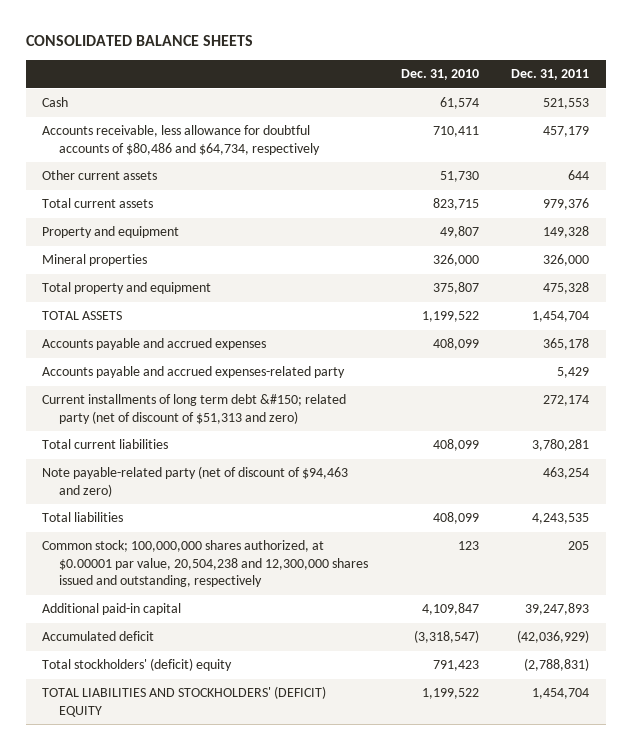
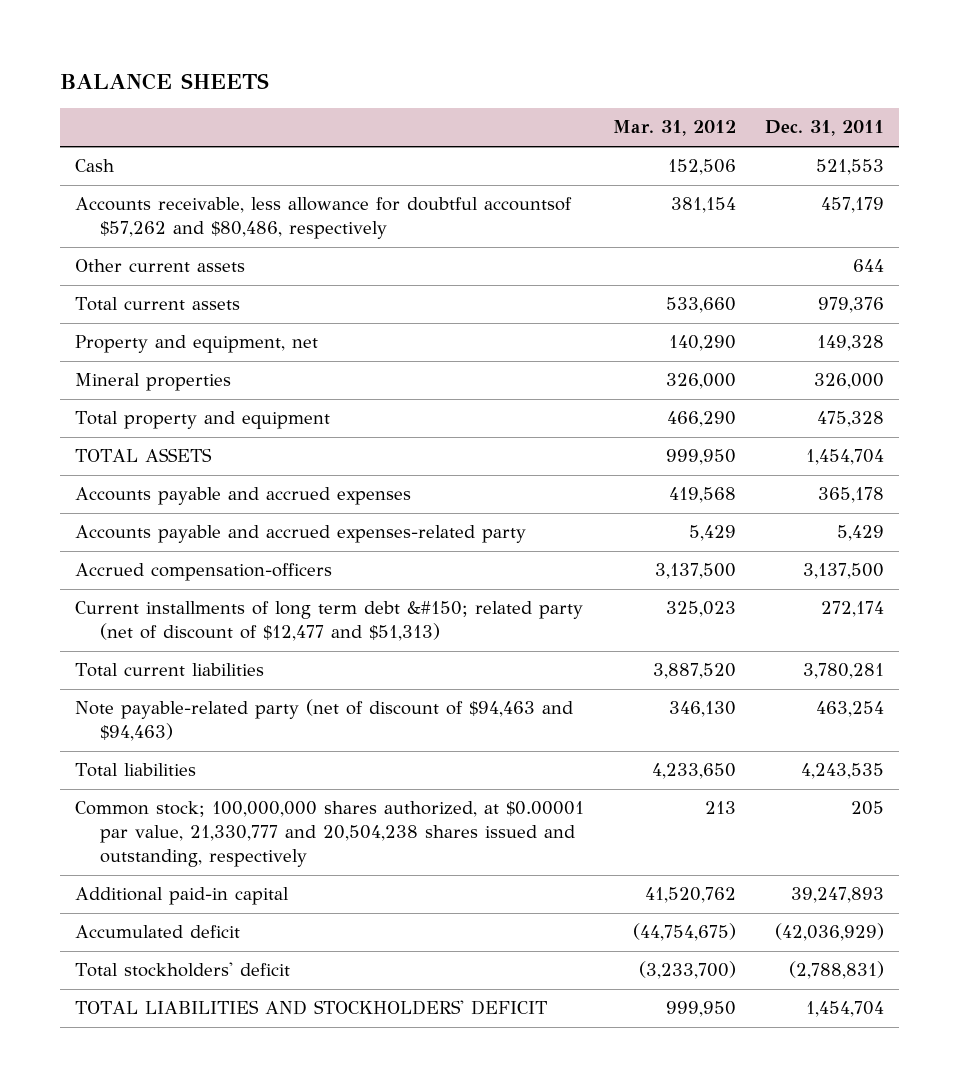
- CONSOLIDATED BALANCE SHEETS
+ BALANCE SHEETS
- | Dec. 31, 2010 | Dec. 31, 2011
+ | Mar. 31, 2012 | Dec. 31, 2011
- Accounts receivable, less allowance for doubtful accounts of $80,486 and $64,734, respectively | 710,411 | 457,179
+ Accounts receivable, less allowance for doubtful accountsof $57,262 and $80,486, respectively | 381,154 | 457,179
- Property and equipment | 49,807 | 149,328
+ Property and equipment, net | 140,290 | 149,328
- Current installments of long term debt &#150; related party (net of discount of $51,313 and zero) | | 272,174
+ Accrued compensation-officers | 3,137,500 | 3,137,500
+ Current installments of long term debt &#150; related party (net of discount of $12,477 and $51,313) | 325,023 | 272,174
- Note payable-related party (net of discount of $94,463 and zero) | | 463,254
+ Note payable-related party (net of discount of $94,463 and $94,463) | 346,130 | 463,254
- Common stock; 100,000,000 shares authorized, at $0.00001 par value, 20,504,238 and 12,300,000 shares issued and outstanding, respectively | 123 | 205
+ Common stock; 100,000,000 shares authorized, at $0.00001 par value, 21,330,777 and 20,504,238 shares issued and outstanding, respectively | 213 | 205
- Total stockholders' (deficit) equity | 791,423 | (2,788,831)
- TOTAL LIABILITIES AND STOCKHOLDERS' (DEFICIT) EQUITY | 1,199,522 | 1,454,704
+ Total stockholders' deficit | (3,233,700) | (2,788,831)
+ TOTAL LIABILITIES AND STOCKHOLDERS' DEFICIT | 999,950 | 1,454,704

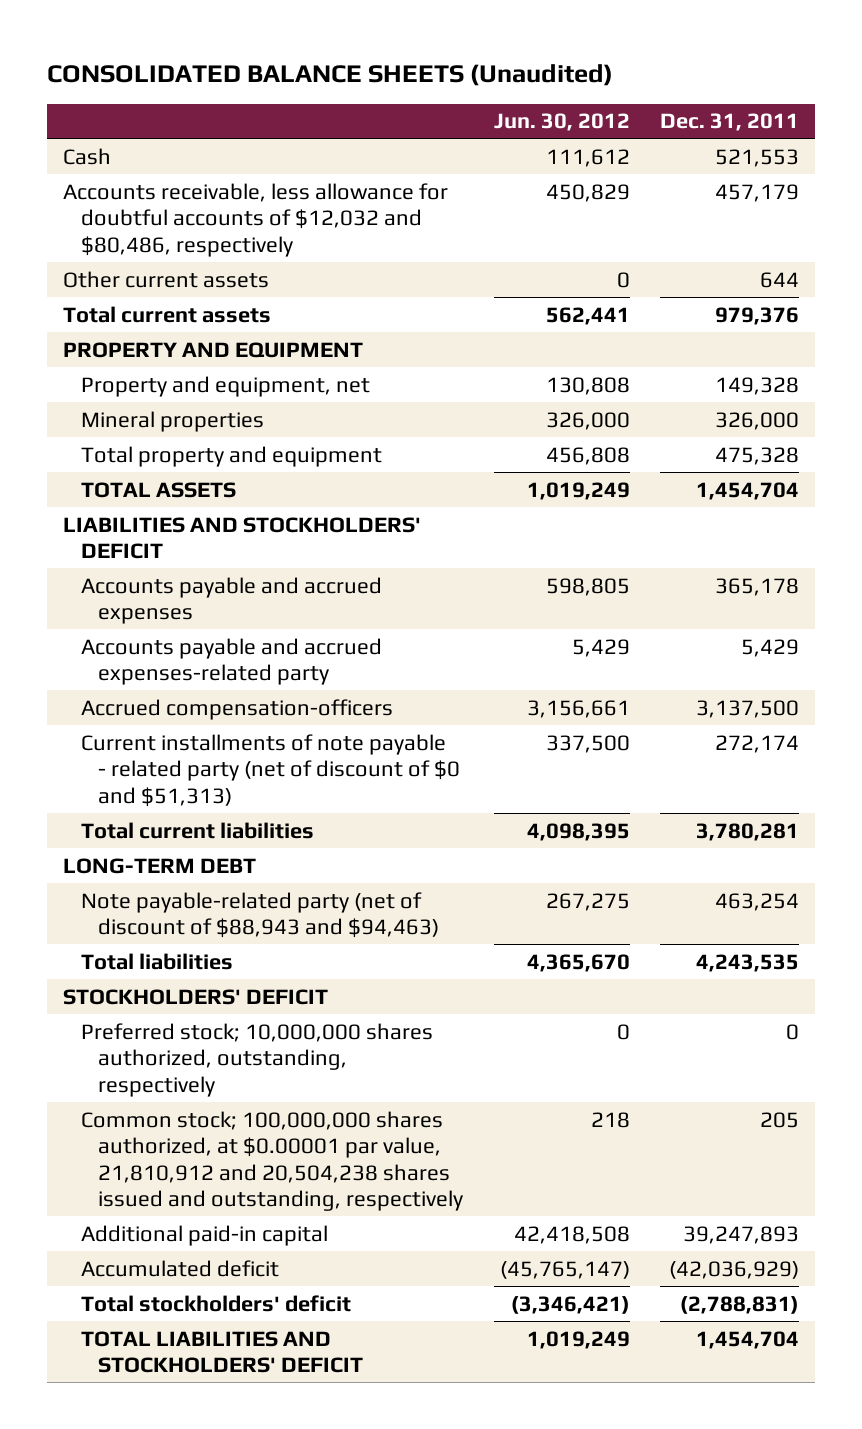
- BALANCE SHEETS
+ CONSOLIDATED BALANCE SHEETS (Unaudited)
- | Mar. 31, 2012 | Dec. 31, 2011
+ | Jun. 30, 2012 | Dec. 31, 2011
- Accounts receivable, less allowance for doubtful accountsof $57,262 and $80,486, respectively | 381,154 | 457,179
+ Accounts receivable, less allowance for doubtful accounts of $12,032 and $80,486, respectively | 450,829 | 457,179
+ PROPERTY AND EQUIPMENT
+ LIABILITIES AND STOCKHOLDERS' DEFICIT
- Current installments of long term debt &#150; related party (net of discount of $12,477 and $51,313) | 325,023 | 272,174
+ Current installments of note payable - related party (net of discount of $0 and $51,313) | 337,500 | 272,174
- Note payable-related party (net of discount of $94,463 and $94,463) | 346,130 | 463,254
+ LONG-TERM DEBT
+ Note payable-related party (net of discount of $88,943 and $94,463) | 267,275 | 463,254
- Common stock; 100,000,000 shares authorized, at $0.00001 par value, 21,330,777 and 20,504,238 shares issued and outstanding, respectively | 213 | 205
+ STOCKHOLDERS' DEFICIT
+ Preferred stock; 10,000,000 shares authorized, outstanding, respectively | 0 | 0
+ Common stock; 100,000,000 shares authorized, at $0.00001 par value, 21,810,912 and 20,504,238 shares issued and outstanding, respectively | 218 | 205

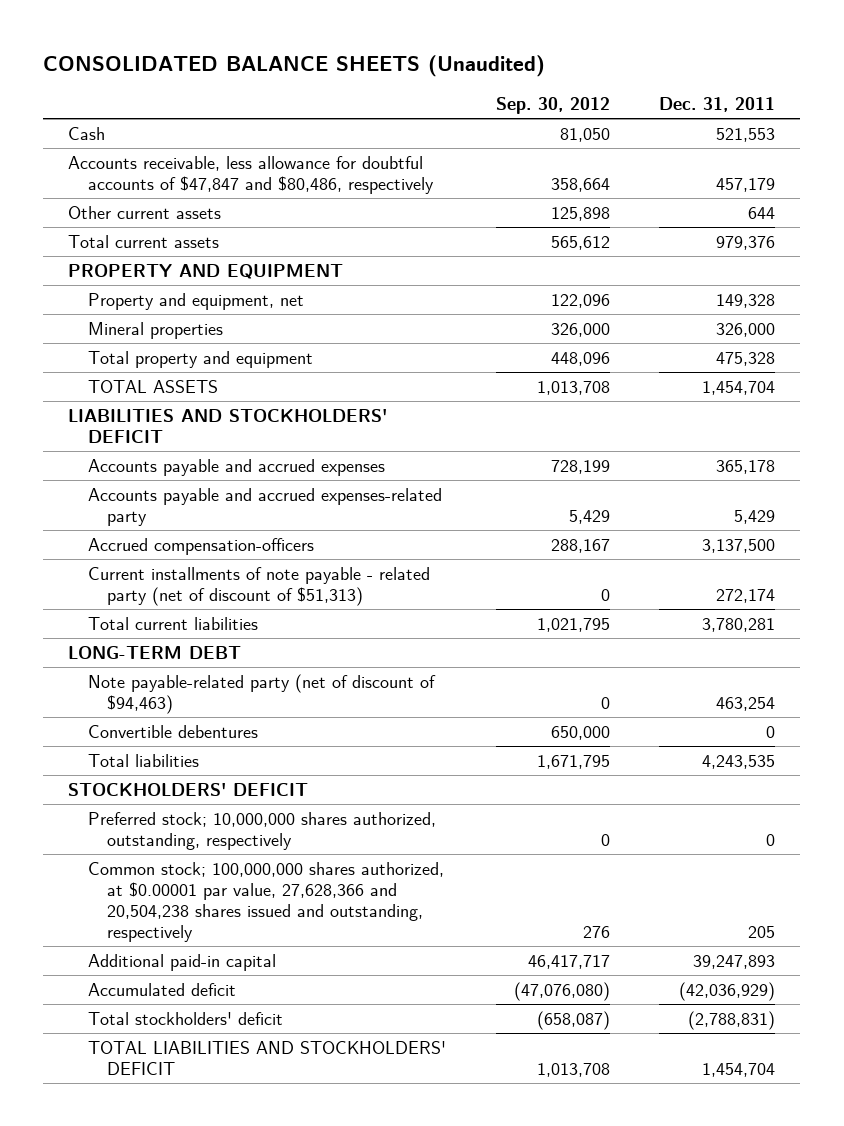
- | Jun. 30, 2012 | Dec. 31, 2011
+ | Sep. 30, 2012 | Dec. 31, 2011
- Accounts receivable, less allowance for doubtful accounts of $12,032 and $80,486, respectively | 450,829 | 457,179
+ Accounts receivable, less allowance for doubtful accounts of $47,847 and $80,486, respectively | 358,664 | 457,179
- Current installments of note payable - related party (net of discount of $0 and $51,313) | 337,500 | 272,174
+ Current installments of note payable - related party (net of discount of $51,313) | 0 | 272,174
- Note payable-related party (net of discount of $88,943 and $94,463) | 267,275 | 463,254
+ Note payable-related party (net of discount of $94,463) | 0 | 463,254
+ Convertible debentures | 650,000 | 0
- Common stock; 100,000,000 shares authorized, at $0.00001 par value, 21,810,912 and 20,504,238 shares issued and outstanding, respectively | 218 | 205
+ Common stock; 100,000,000 shares authorized, at $0.00001 par value, 27,628,366 and 20,504,238 shares issued and outstanding, respectively | 276 | 205

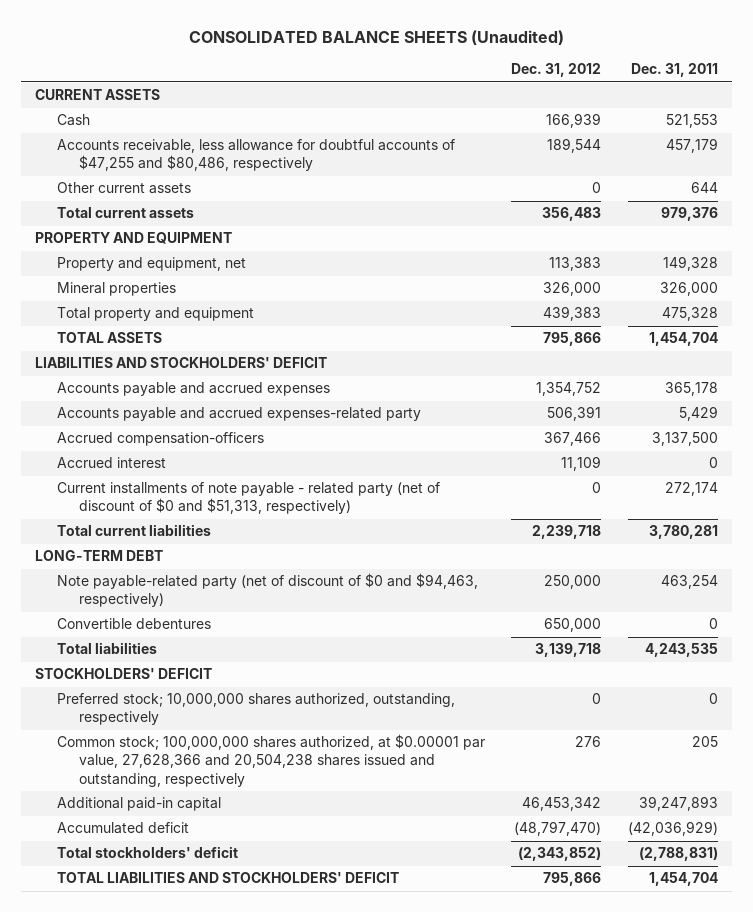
- | Sep. 30, 2012 | Dec. 31, 2011
+ | Dec. 31, 2012 | Dec. 31, 2011
+ CURRENT ASSETS
- Accounts receivable, less allowance for doubtful accounts of $47,847 and $80,486, respectively | 358,664 | 457,179
+ Accounts receivable, less allowance for doubtful accounts of $47,255 and $80,486, respectively | 189,544 | 457,179
- Current installments of note payable - related party (net of discount of $51,313) | 0 | 272,174
+ Accrued interest | 11,109 | 0
+ Current installments of note payable - related party (net of discount of $0 and $51,313, respectively) | 0 | 272,174
- Note payable-related party (net of discount of $94,463) | 0 | 463,254
+ Note payable-related party (net of discount of $0 and $94,463, respectively) | 250,000 | 463,254

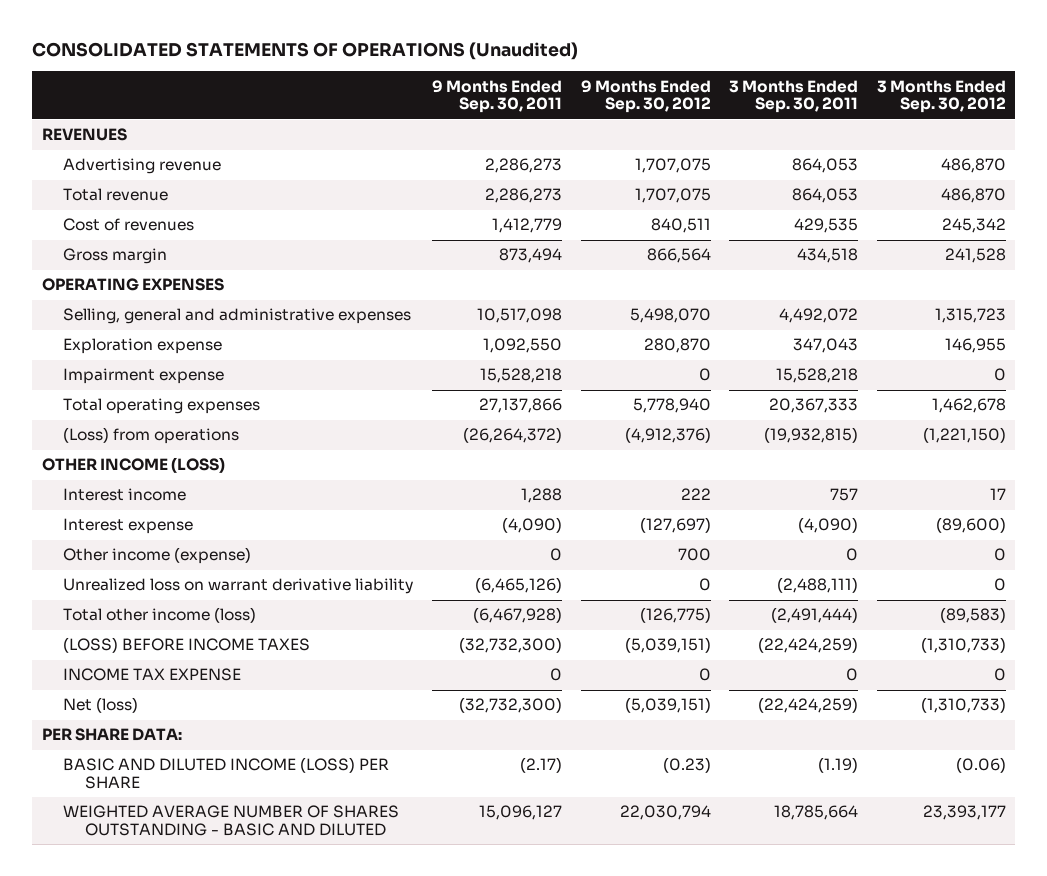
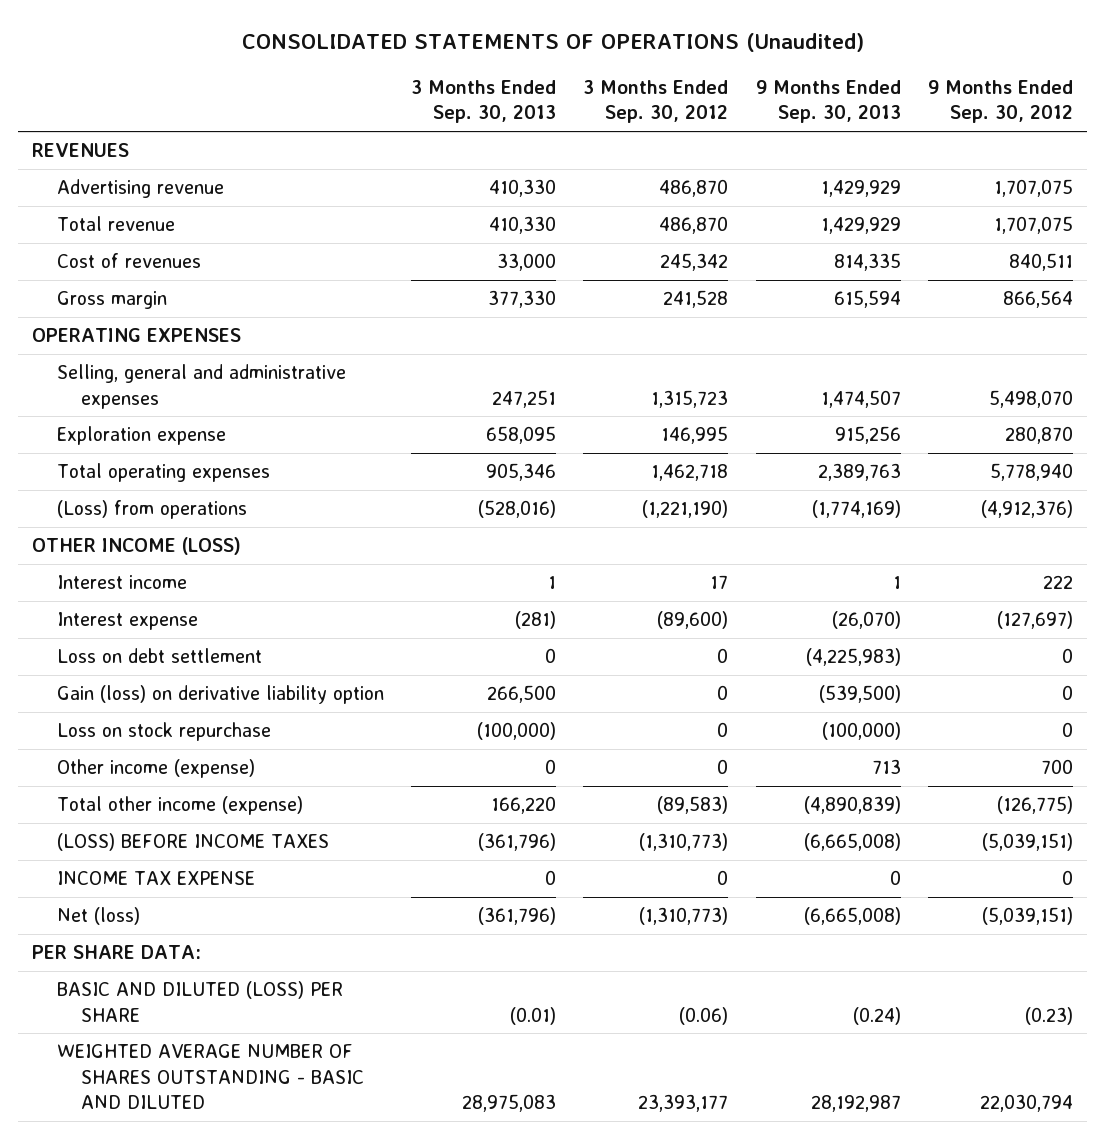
- | 9 Months Ended Sep. 30, 2011 | 9 Months Ended Sep. 30, 2012 | 3 Months Ended Sep. 30, 2011 | 3 Months Ended Sep. 30, 2012
+ | 3 Months Ended Sep. 30, 2013 | 3 Months Ended Sep. 30, 2012 | 9 Months Ended Sep. 30, 2013 | 9 Months Ended Sep. 30, 2012
- Exploration expense | 1,092,550 | 280,870 | 347,043 | 146,955
- Impairment expense | 15,528,218 | 0 | 15,528,218 | 0
- Total operating expenses | 27,137,866 | 5,778,940 | 20,367,333 | 1,462,678
- (Loss) from operations | (26,264,372) | (4,912,376) | (19,932,815) | (1,221,150)
+ Exploration expense | 658,095 | 146,995 | 915,256 | 280,870
+ Total operating expenses | 905,346 | 1,462,718 | 2,389,763 | 5,778,940
+ (Loss) from operations | (528,016) | (1,221,190) | (1,774,169) | (4,912,376)
+ Loss on debt settlement | 0 | 0 | (4,225,983) | 0
+ Gain (loss) on derivative liability option | 266,500 | 0 | (539,500) | 0
+ Loss on stock repurchase | (100,000) | 0 | (100,000) | 0
- Unrealized loss on warrant derivative liability | (6,465,126) | 0 | (2,488,111) | 0
- Total other income (loss) | (6,467,928) | (126,775) | (2,491,444) | (89,583)
- (LOSS) BEFORE INCOME TAXES | (32,732,300) | (5,039,151) | (22,424,259) | (1,310,733)
+ Total other income (expense) | 166,220 | (89,583) | (4,890,839) | (126,775)
+ (LOSS) BEFORE INCOME TAXES | (361,796) | (1,310,773) | (6,665,008) | (5,039,151)
- Net (loss) | (32,732,300) | (5,039,151) | (22,424,259) | (1,310,733)
+ Net (loss) | (361,796) | (1,310,773) | (6,665,008) | (5,039,151)
- BASIC AND DILUTED INCOME (LOSS) PER SHARE | (2.17) | (0.23) | (1.19) | (0.06)
+ BASIC AND DILUTED (LOSS) PER SHARE | (0.01) | (0.06) | (0.24) | (0.23)

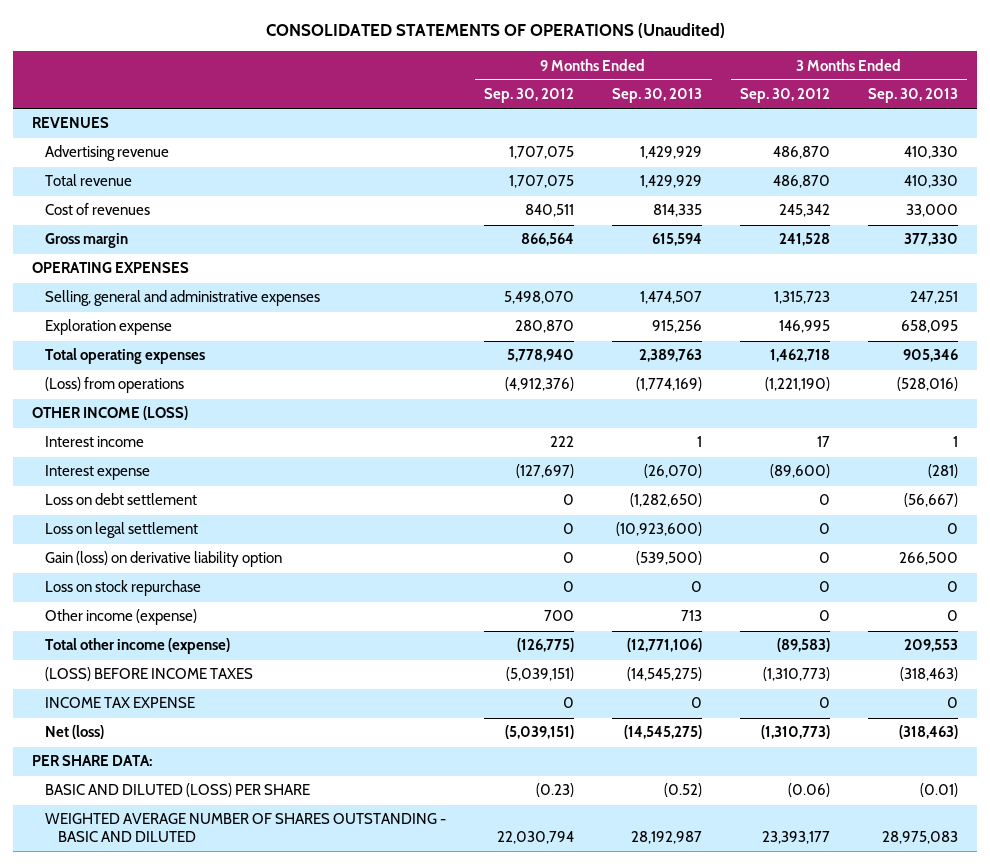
- | 3 Months Ended Sep. 30, 2013 | 3 Months Ended Sep. 30, 2012 | 9 Months Ended Sep. 30, 2013 | 9 Months Ended Sep. 30, 2012
+ | 9 Months Ended Sep. 30, 2012 | 9 Months Ended Sep. 30, 2013 | 3 Months Ended Sep. 30, 2012 | 3 Months Ended Sep. 30, 2013
- Loss on debt settlement | 0 | 0 | (4,225,983) | 0
+ Loss on debt settlement | 0 | (1,282,650) | 0 | (56,667)
+ Loss on legal settlement | 0 | (10,923,600) | 0 | 0
- Loss on stock repurchase | (100,000) | 0 | (100,000) | 0
+ Loss on stock repurchase | 0 | 0 | 0 | 0
- Total other income (expense) | 166,220 | (89,583) | (4,890,839) | (126,775)
- (LOSS) BEFORE INCOME TAXES | (361,796) | (1,310,773) | (6,665,008) | (5,039,151)
+ Total other income (expense) | (126,775) | (12,771,106) | (89,583) | 209,553
+ (LOSS) BEFORE INCOME TAXES | (5,039,151) | (14,545,275) | (1,310,773) | (318,463)
- Net (loss) | (361,796) | (1,310,773) | (6,665,008) | (5,039,151)
+ Net (loss) | (5,039,151) | (14,545,275) | (1,310,773) | (318,463)
- BASIC AND DILUTED (LOSS) PER SHARE | (0.01) | (0.06) | (0.24) | (0.23)
+ BASIC AND DILUTED (LOSS) PER SHARE | (0.23) | (0.52) | (0.06) | (0.01)

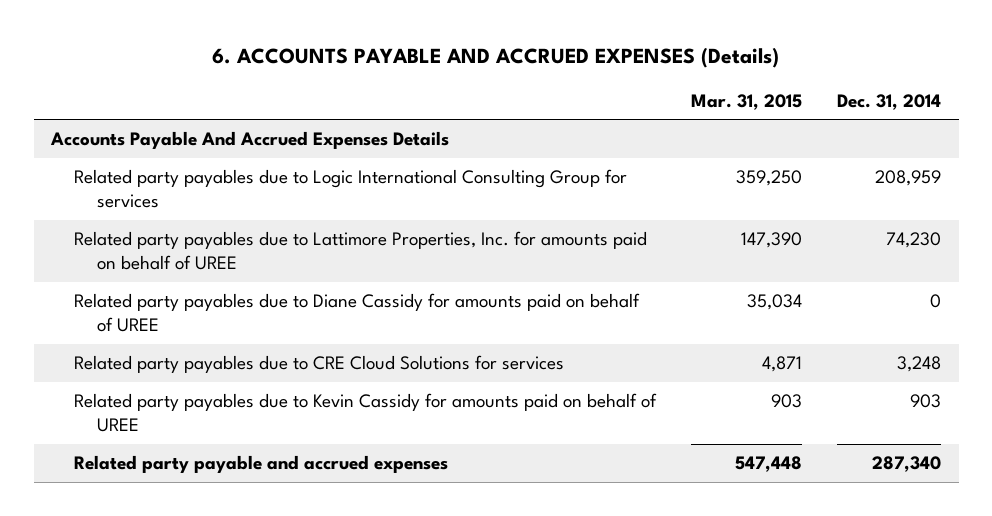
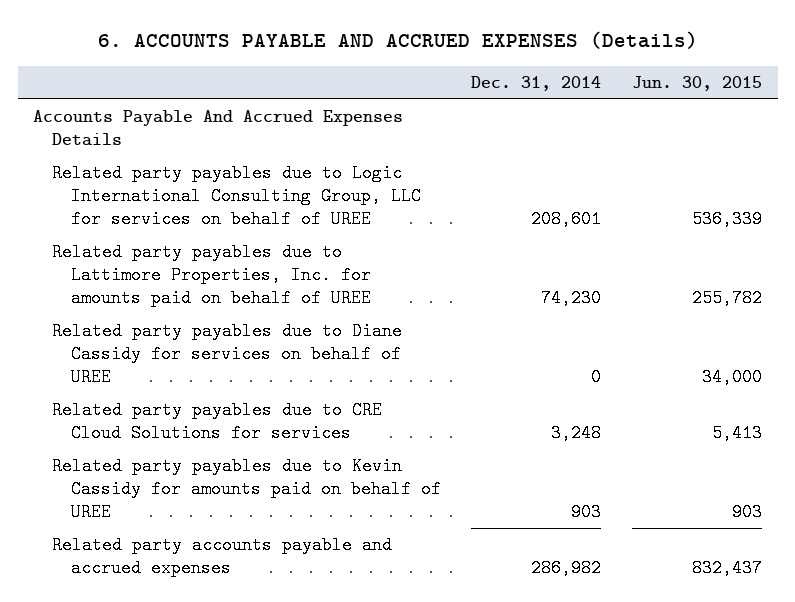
- | Mar. 31, 2015 | Dec. 31, 2014
+ | Dec. 31, 2014 | Jun. 30, 2015
- Related party payables due to Logic International Consulting Group for services | 359,250 | 208,959
+ Related party payables due to Logic International Consulting Group, LLC for services on behalf of UREE | 208,601 | 536,339
- Related party payables due to Diane Cassidy for amounts paid on behalf of UREE | 35,034 | 0
+ Related party payables due to Diane Cassidy for services on behalf of UREE | 0 | 34,000
- Related party payable and accrued expenses | 547,448 | 287,340
+ Related party accounts payable and accrued expenses | 286,982 | 832,437

